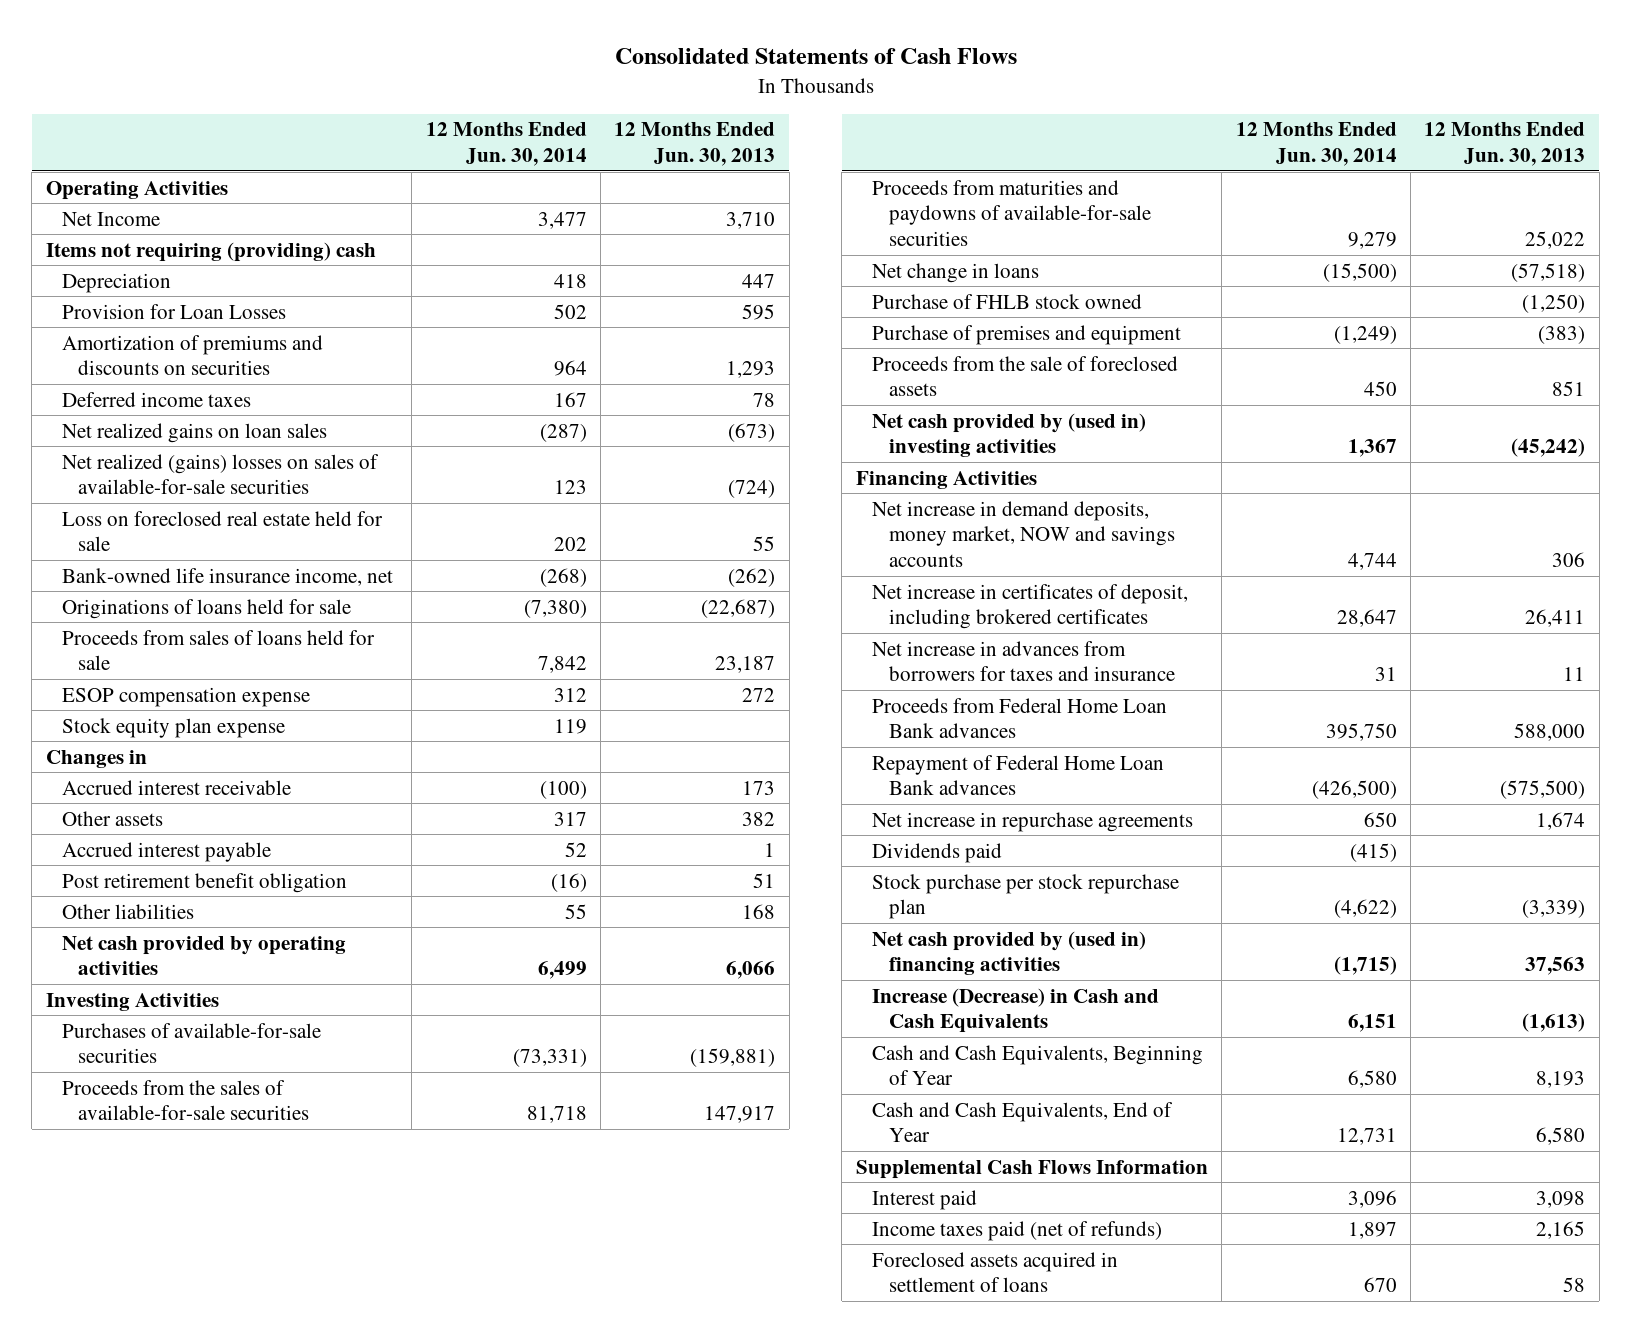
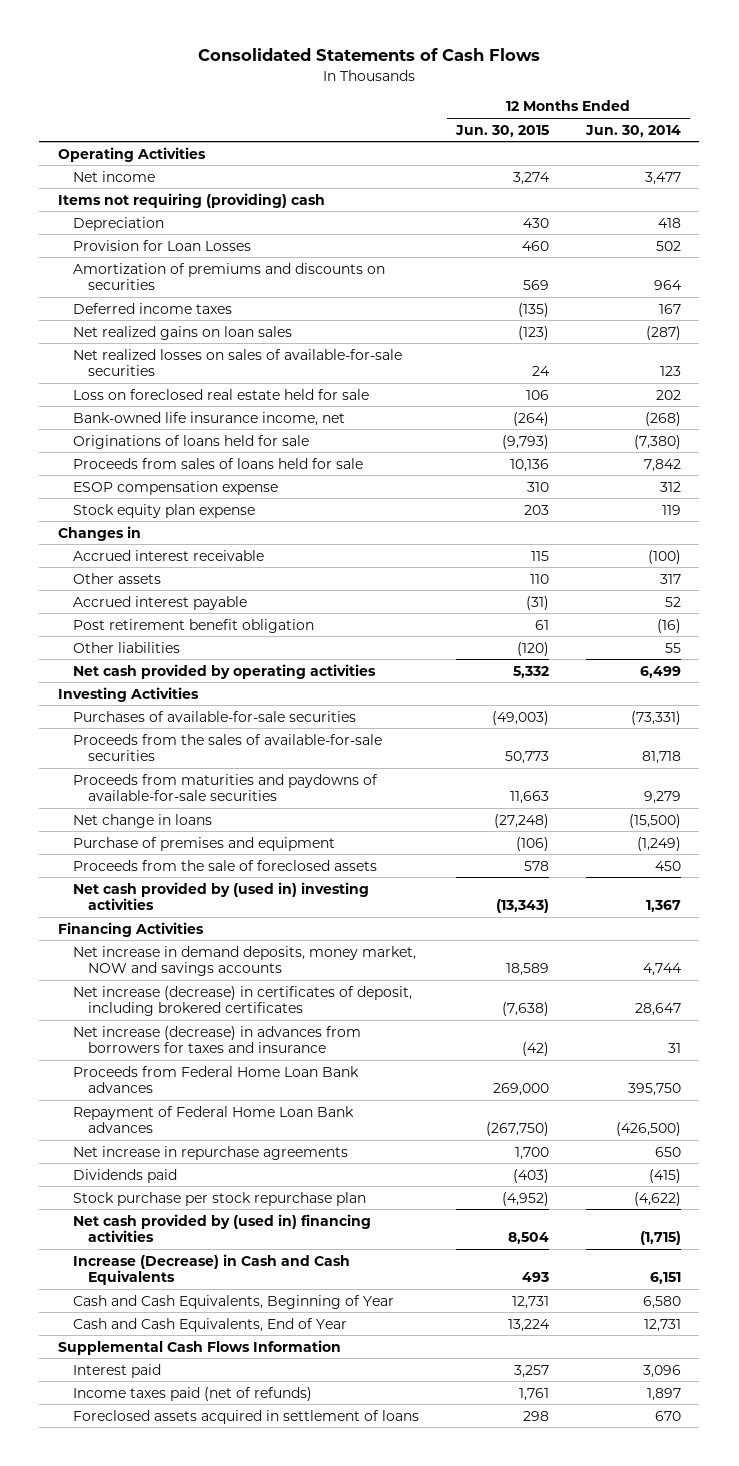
- | 12 Months Ended Jun. 30, 2014 | 12 Months Ended Jun. 30, 2013
+ | 12 Months Ended Jun. 30, 2015 | 12 Months Ended Jun. 30, 2014
- Net Income | 3,477 | 3,710
+ Net income | 3,274 | 3,477
- Net realized (gains) losses on sales of available-for-sale securities | 123 | (724)
+ Net realized losses on sales of available-for-sale securities | 24 | 123
- Purchase of FHLB stock owned | | (1,250)
- Net increase in certificates of deposit, including brokered certificates | 28,647 | 26,411
- Net increase in advances from borrowers for taxes and insurance | 31 | 11
+ Net increase (decrease) in certificates of deposit, including brokered certificates | (7,638) | 28,647
+ Net increase (decrease) in advances from borrowers for taxes and insurance | (42) | 31

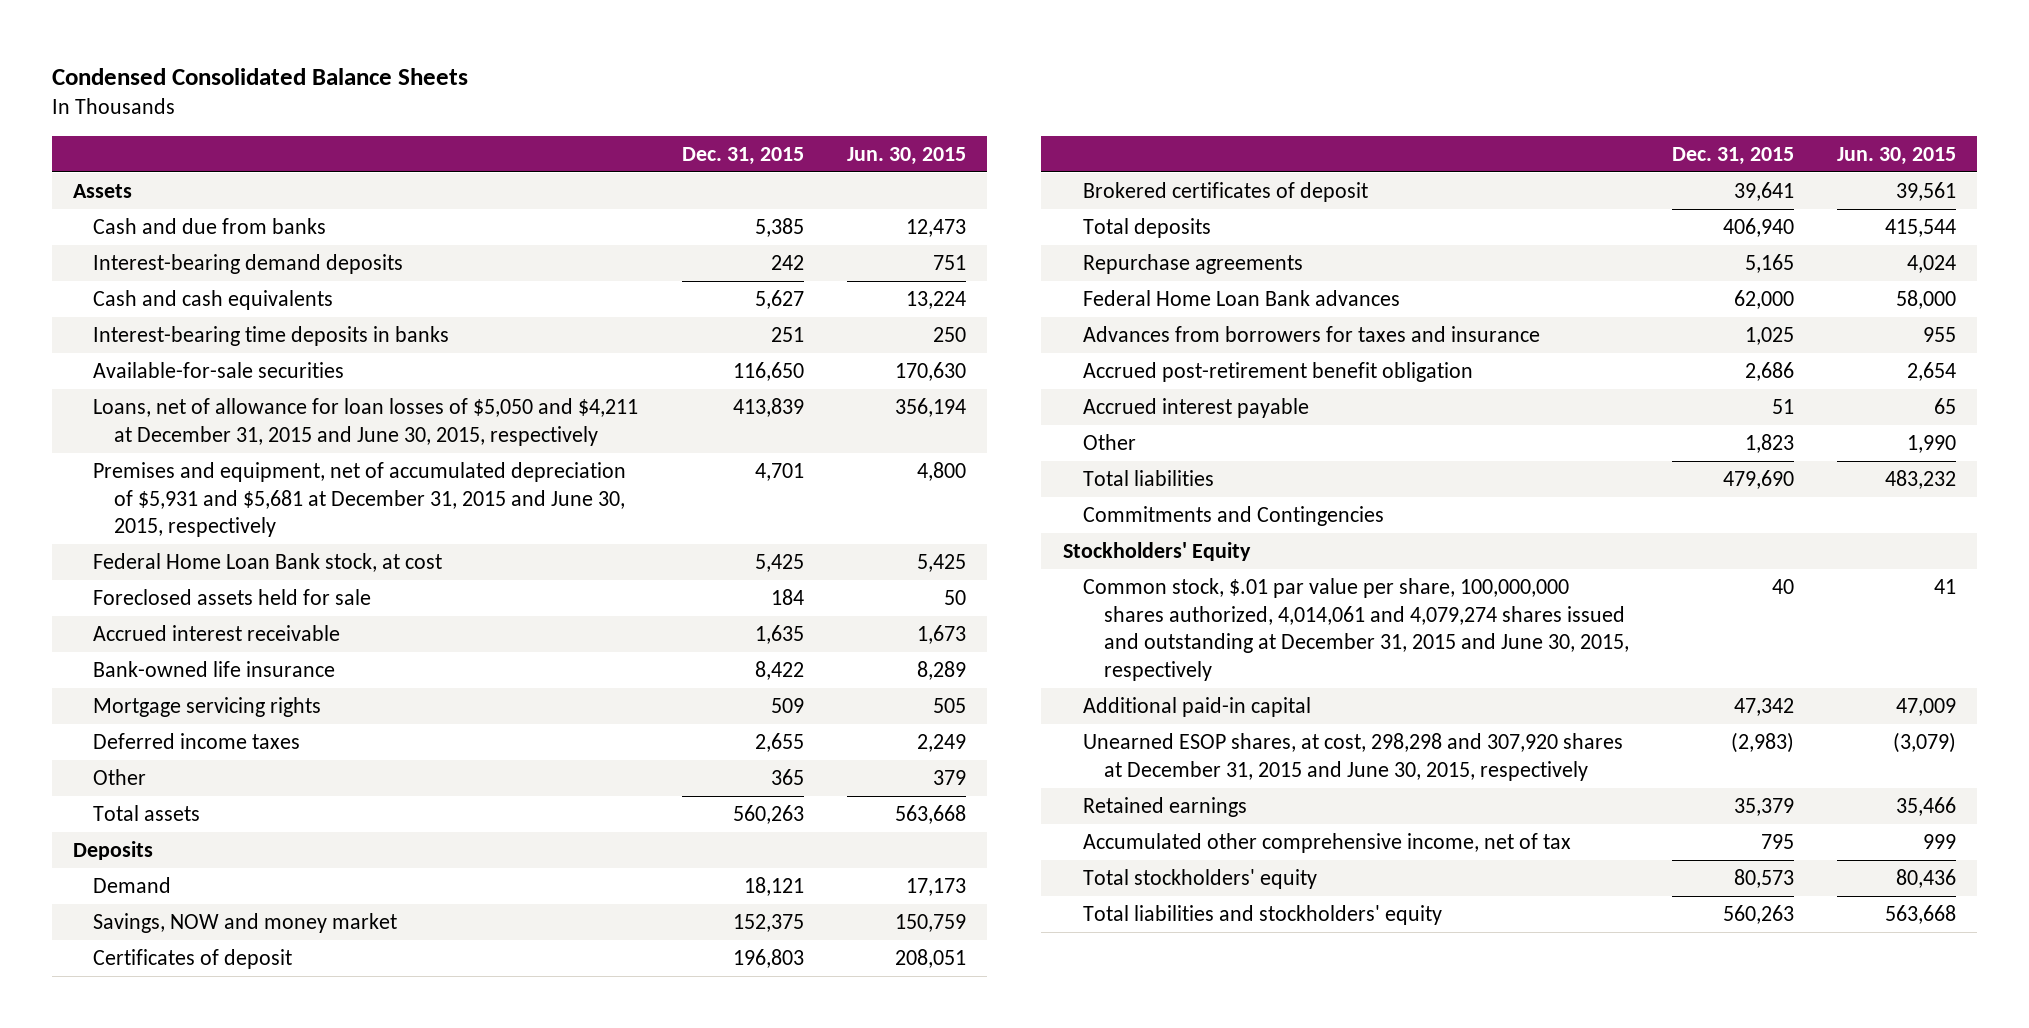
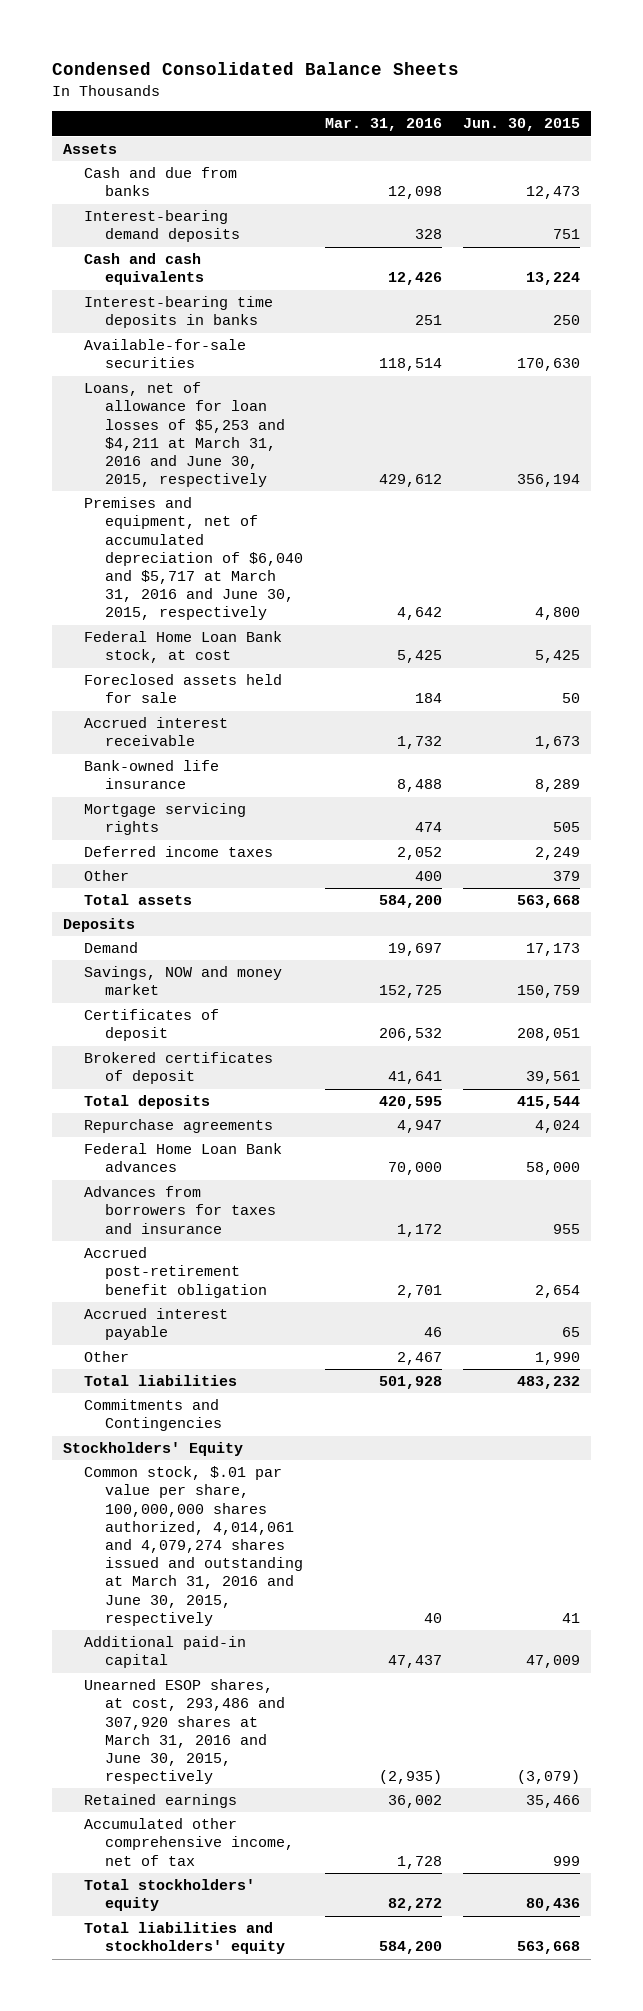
- | Dec. 31, 2015 | Jun. 30, 2015
+ | Mar. 31, 2016 | Jun. 30, 2015
- Loans, net of allowance for loan losses of $5,050 and $4,211 at December 31, 2015 and June 30, 2015, respectively | 413,839 | 356,194
- Premises and equipment, net of accumulated depreciation of $5,931 and $5,681 at December 31, 2015 and June 30, 2015, respectively | 4,701 | 4,800
+ Loans, net of allowance for loan losses of $5,253 and $4,211 at March 31, 2016 and June 30, 2015, respectively | 429,612 | 356,194
+ Premises and equipment, net of accumulated depreciation of $6,040 and $5,717 at March 31, 2016 and June 30, 2015, respectively | 4,642 | 4,800
- Common stock, $.01 par value per share, 100,000,000 shares authorized, 4,014,061 and 4,079,274 shares issued and outstanding at December 31, 2015 and June 30, 2015, respectively | 40 | 41
+ Common stock, $.01 par value per share, 100,000,000 shares authorized, 4,014,061 and 4,079,274 shares issued and outstanding at March 31, 2016 and June 30, 2015, respectively | 40 | 41
- Unearned ESOP shares, at cost, 298,298 and 307,920 shares at December 31, 2015 and June 30, 2015, respectively | (2,983) | (3,079)
+ Unearned ESOP shares, at cost, 293,486 and 307,920 shares at March 31, 2016 and June 30, 2015, respectively | (2,935) | (3,079)

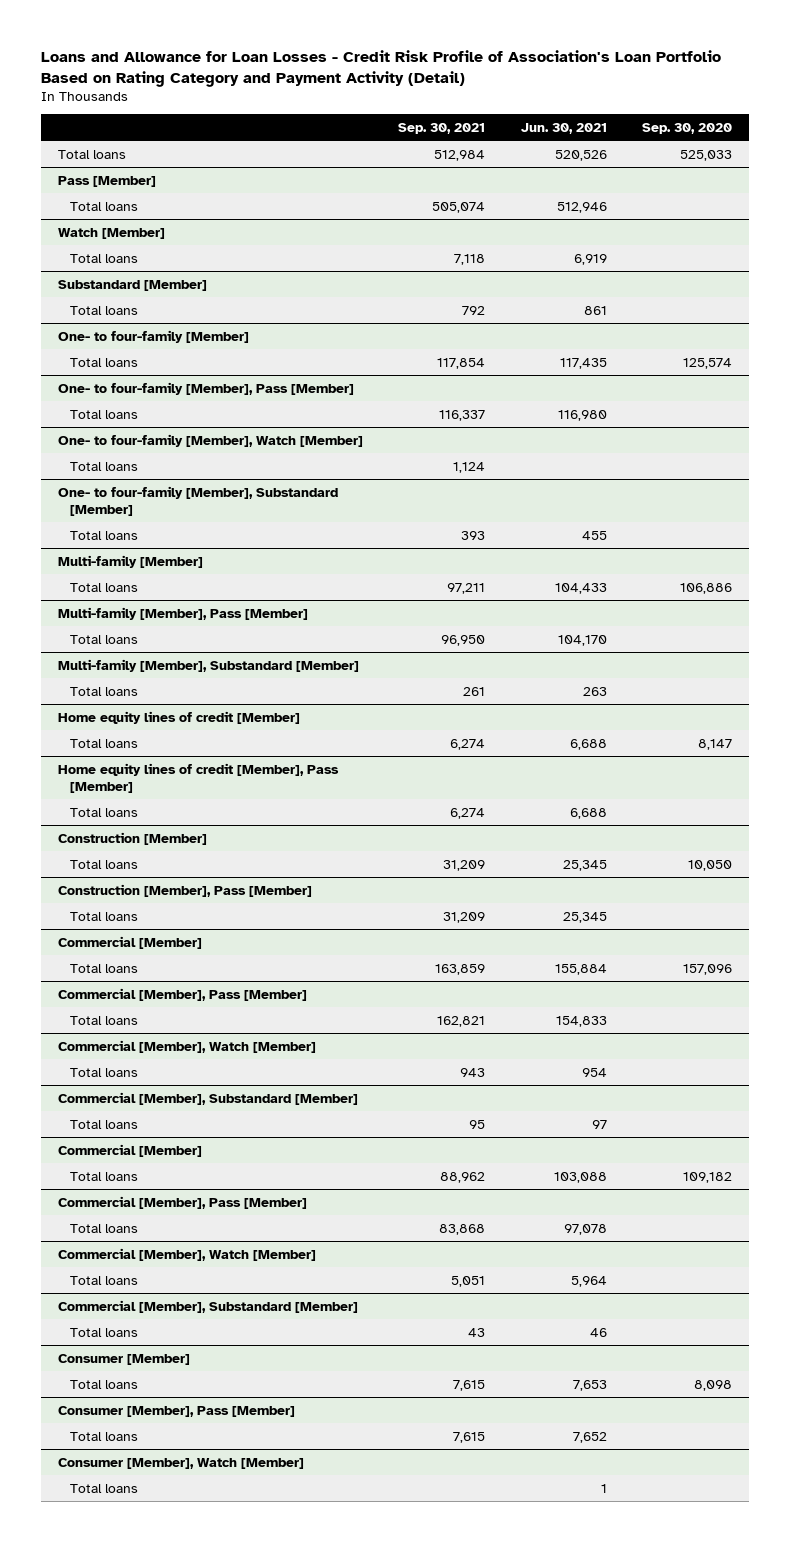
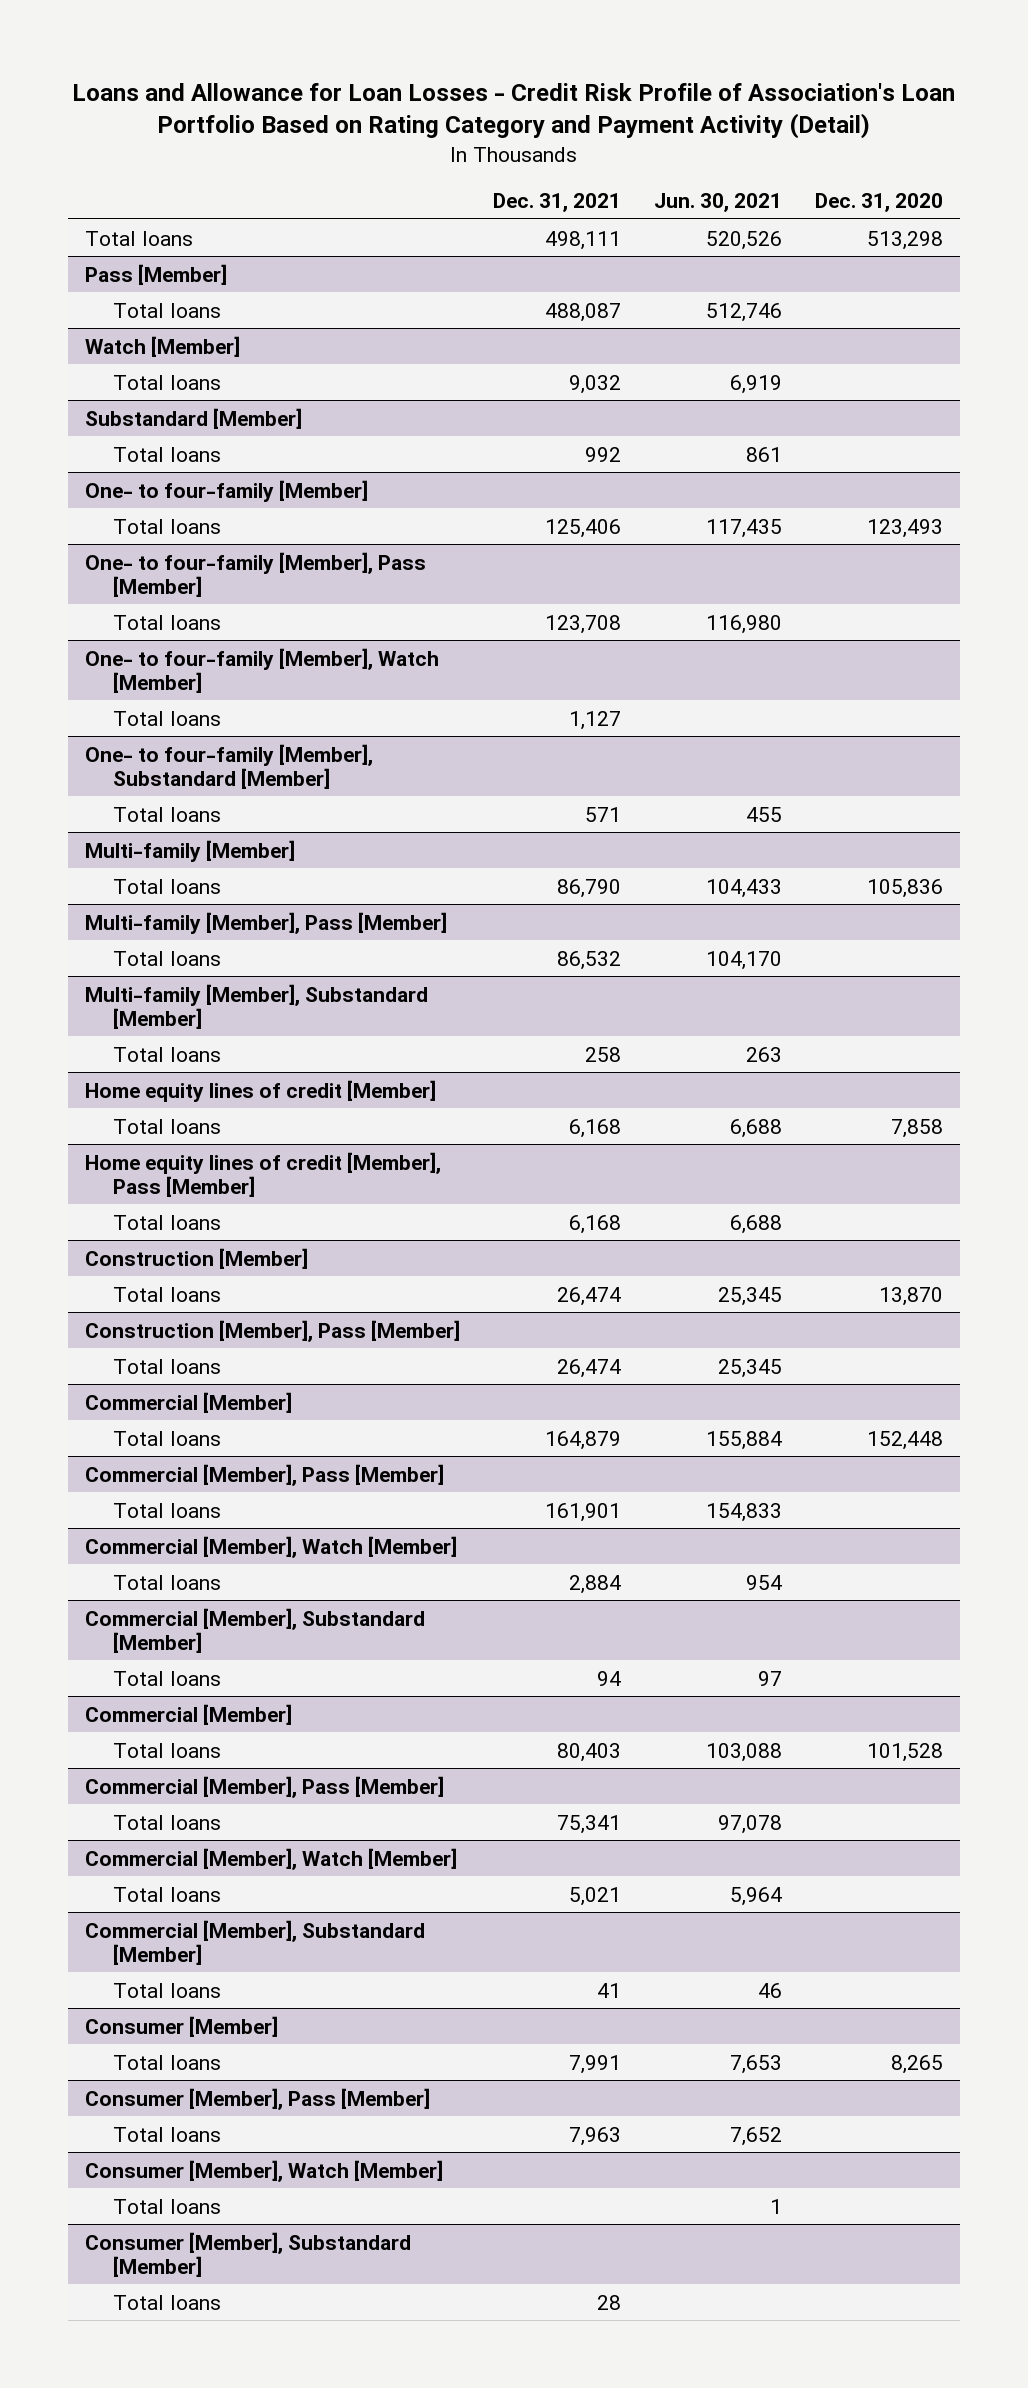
- | Sep. 30, 2021 | Jun. 30, 2021 | Sep. 30, 2020
+ | Dec. 31, 2021 | Jun. 30, 2021 | Dec. 31, 2020
@ Pass [Member]
- Total loans | 505,074 | 512,946 |
+ Total loans | 488,087 | 512,746 |
+ Consumer [Member], Substandard [Member]
+ Total loans | 28 | |

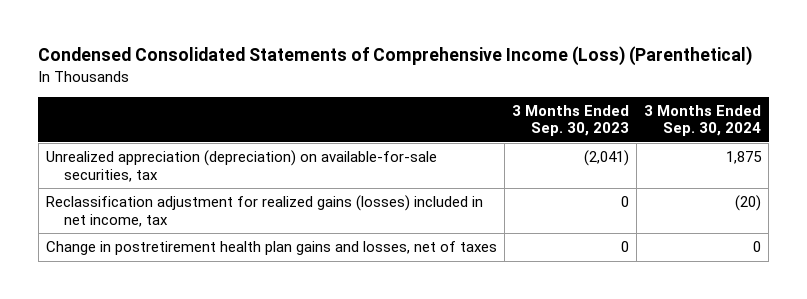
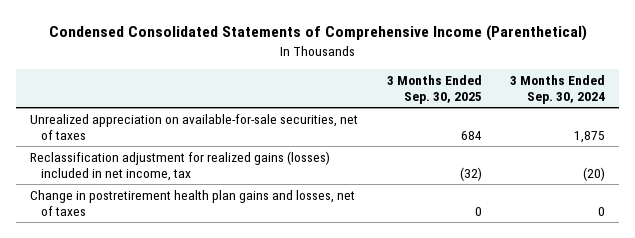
- Condensed Consolidated Statements of Comprehensive Income (Loss) (Parenthetical)
+ Condensed Consolidated Statements of Comprehensive Income (Parenthetical)
- | 3 Months Ended Sep. 30, 2023 | 3 Months Ended Sep. 30, 2024
+ | 3 Months Ended Sep. 30, 2025 | 3 Months Ended Sep. 30, 2024
- Unrealized appreciation (depreciation) on available-for-sale securities, tax | (2,041) | 1,875
+ Unrealized appreciation on available-for-sale securities, net of taxes | 684 | 1,875

